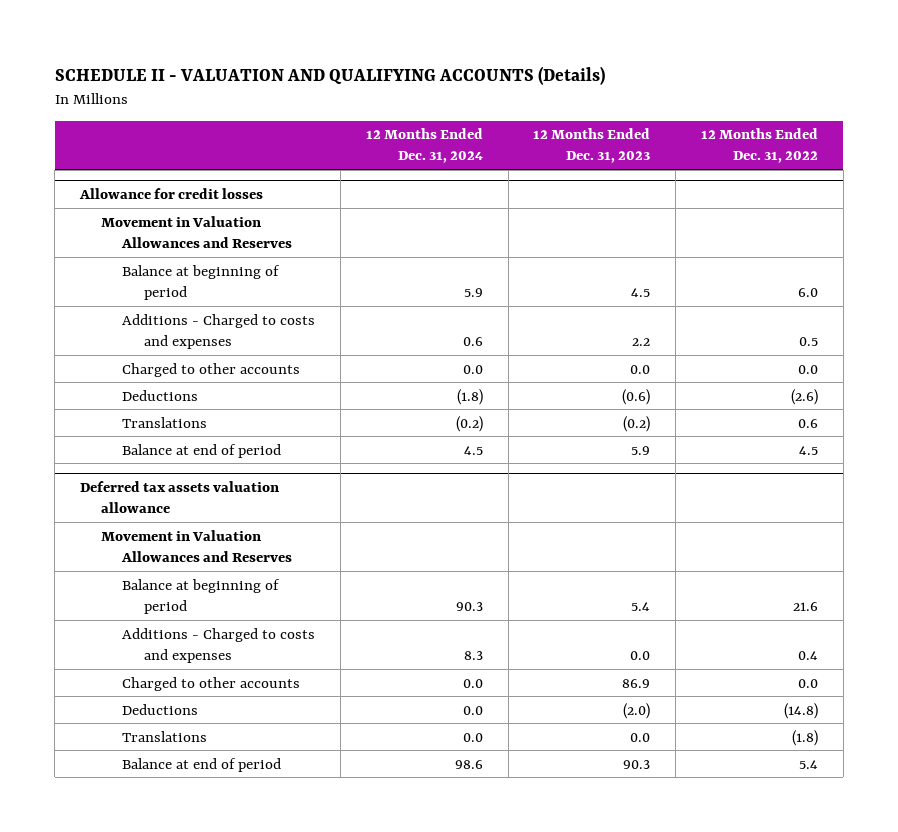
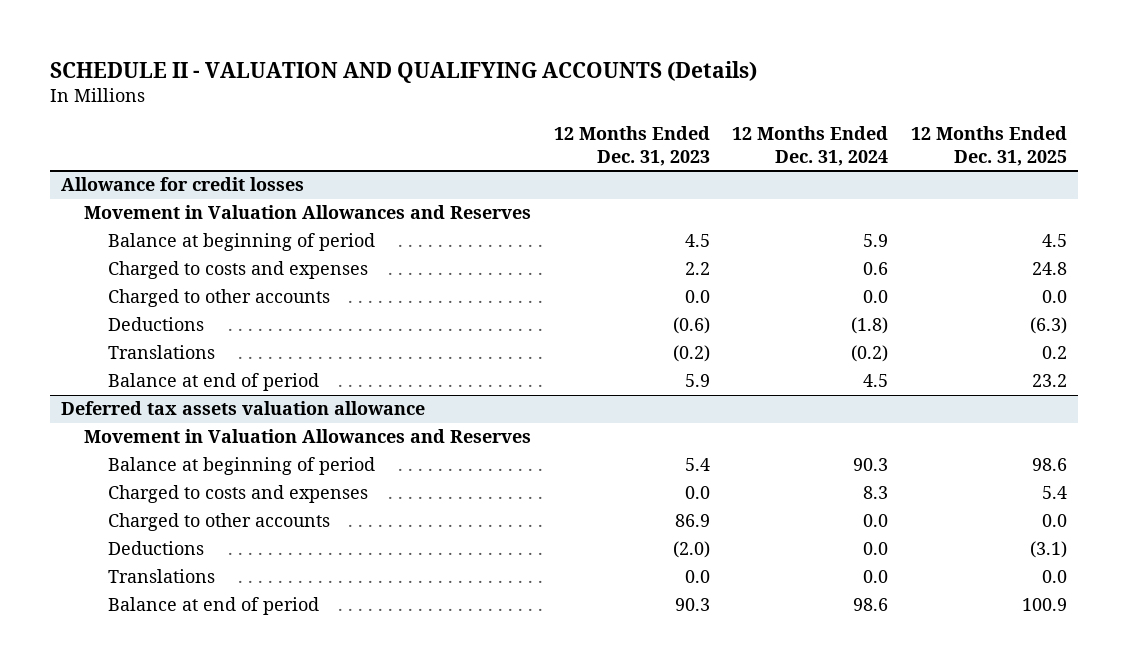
- | 12 Months Ended Dec. 31, 2024 | 12 Months Ended Dec. 31, 2023 | 12 Months Ended Dec. 31, 2022
+ | 12 Months Ended Dec. 31, 2023 | 12 Months Ended Dec. 31, 2024 | 12 Months Ended Dec. 31, 2025
@ Allowance for credit losses
- Additions - Charged to costs and expenses | 0.6 | 2.2 | 0.5
+ Charged to costs and expenses | 2.2 | 0.6 | 24.8
@ Deferred tax assets valuation allowance
- Additions - Charged to costs and expenses | 8.3 | 0.0 | 0.4
+ Charged to costs and expenses | 0.0 | 8.3 | 5.4

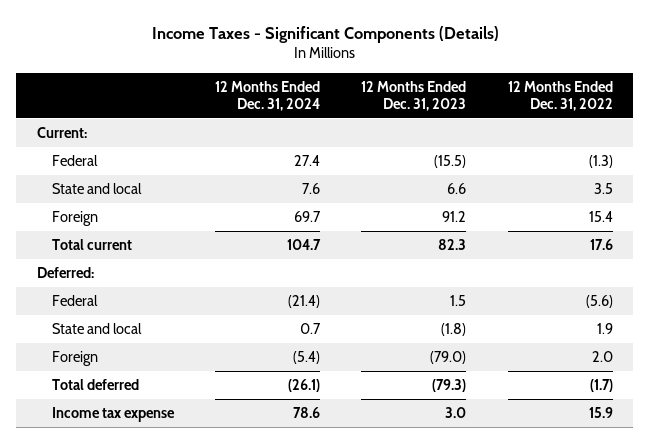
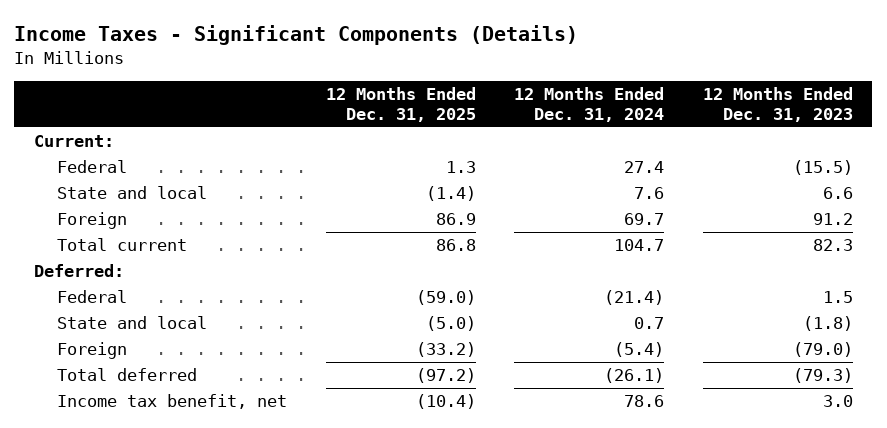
- | 12 Months Ended Dec. 31, 2024 | 12 Months Ended Dec. 31, 2023 | 12 Months Ended Dec. 31, 2022
+ | 12 Months Ended Dec. 31, 2025 | 12 Months Ended Dec. 31, 2024 | 12 Months Ended Dec. 31, 2023
- Income tax expense | 78.6 | 3.0 | 15.9
+ Income tax benefit, net | (10.4) | 78.6 | 3.0

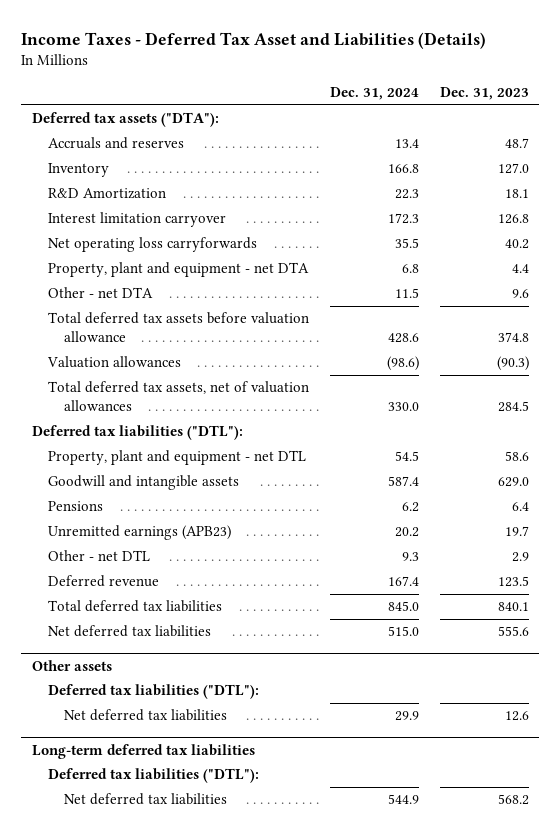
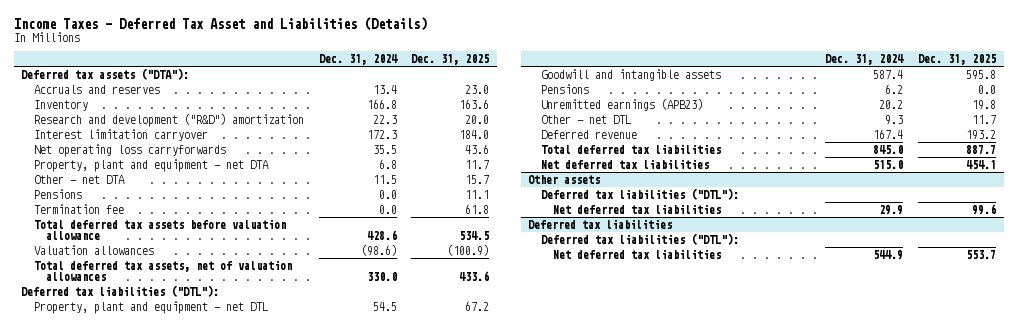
- | Dec. 31, 2024 | Dec. 31, 2023
+ | Dec. 31, 2024 | Dec. 31, 2025
- R&D Amortization | 22.3 | 18.1
+ Research and development ("R&D") amortization | 22.3 | 20.0
+ Pensions | 0.0 | 11.1
+ Termination fee | 0.0 | 61.8
- Long-term deferred tax liabilities
+ Deferred tax liabilities

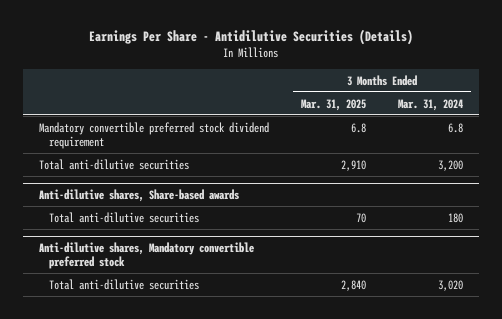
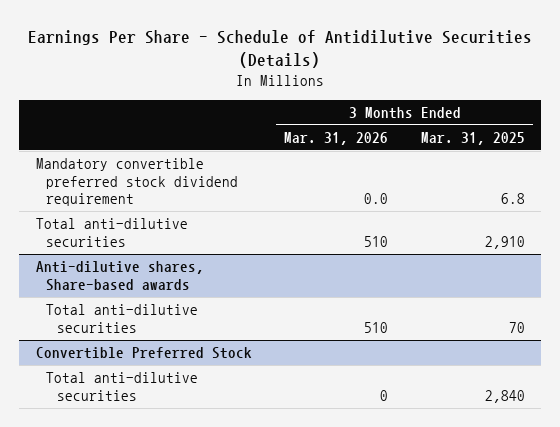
- Earnings Per Share - Antidilutive Securities (Details)
+ Earnings Per Share - Schedule of Antidilutive Securities (Details)
- | 3 Months Ended Mar. 31, 2025 | 3 Months Ended Mar. 31, 2024
+ | 3 Months Ended Mar. 31, 2026 | 3 Months Ended Mar. 31, 2025
- Anti-dilutive shares, Mandatory convertible preferred stock
+ Convertible Preferred Stock

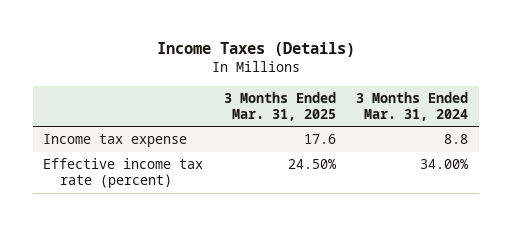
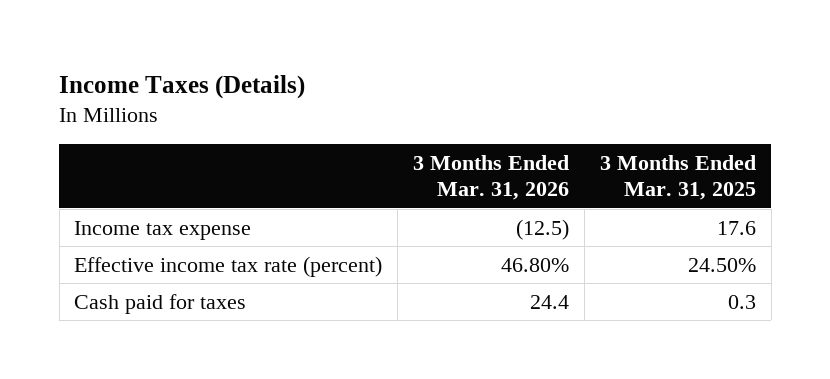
- | 3 Months Ended Mar. 31, 2025 | 3 Months Ended Mar. 31, 2024
+ | 3 Months Ended Mar. 31, 2026 | 3 Months Ended Mar. 31, 2025
+ Cash paid for taxes | 24.4 | 0.3

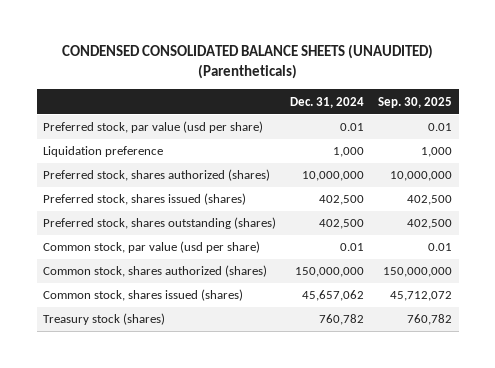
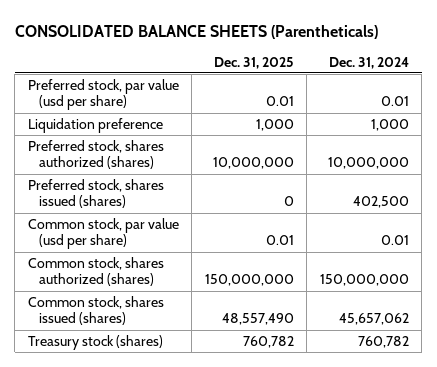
- CONDENSED CONSOLIDATED BALANCE SHEETS (UNAUDITED) (Parentheticals)
+ CONSOLIDATED BALANCE SHEETS (Parentheticals)
- | Dec. 31, 2024 | Sep. 30, 2025
+ | Dec. 31, 2025 | Dec. 31, 2024
- Preferred stock, shares outstanding (shares) | 402,500 | 402,500

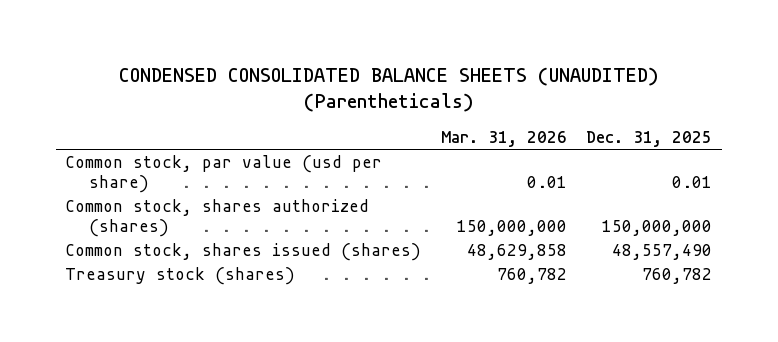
- CONSOLIDATED BALANCE SHEETS (Parentheticals)
+ CONDENSED CONSOLIDATED BALANCE SHEETS (UNAUDITED) (Parentheticals)
- | Dec. 31, 2025 | Dec. 31, 2024
+ | Mar. 31, 2026 | Dec. 31, 2025
- Preferred stock, par value (usd per share) | 0.01 | 0.01
- Liquidation preference | 1,000 | 1,000
- Preferred stock, shares authorized (shares) | 10,000,000 | 10,000,000
- Preferred stock, shares issued (shares) | 0 | 402,500

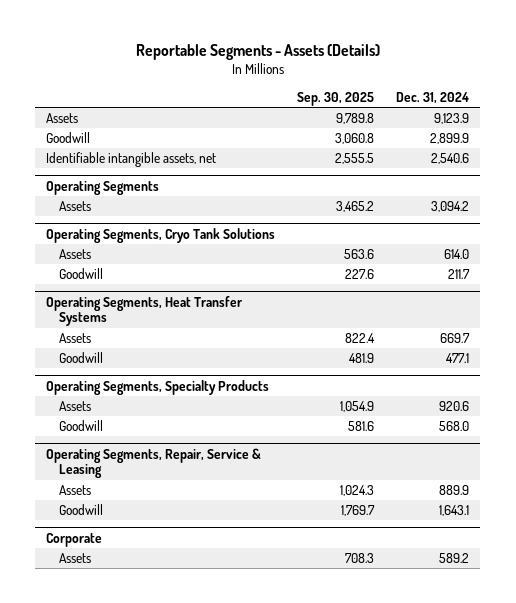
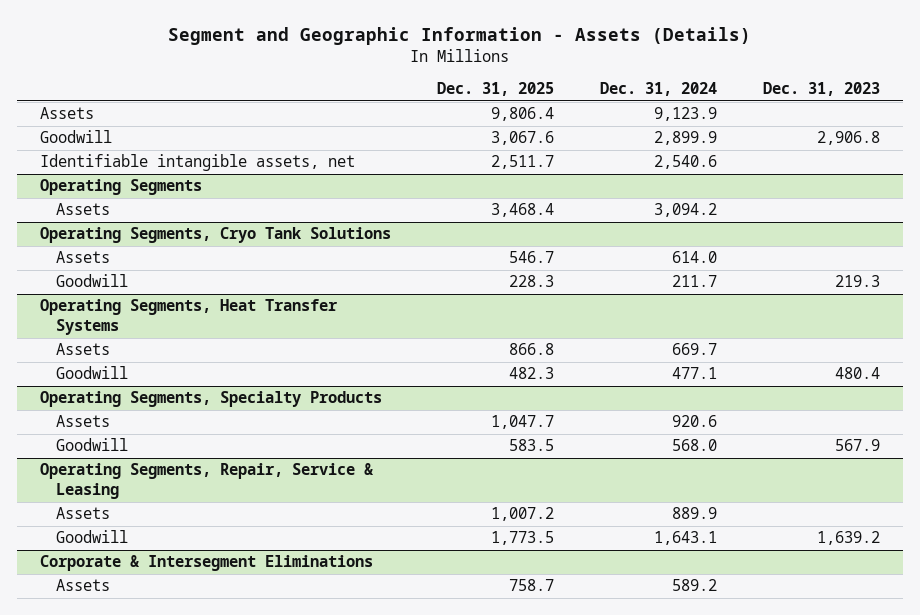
- Reportable Segments - Assets (Details)
+ Segment and Geographic Information - Assets (Details)
- | Sep. 30, 2025 | Dec. 31, 2024
+ | Dec. 31, 2025 | Dec. 31, 2024 | Dec. 31, 2023
- Corporate
+ Corporate & Intersegment Eliminations

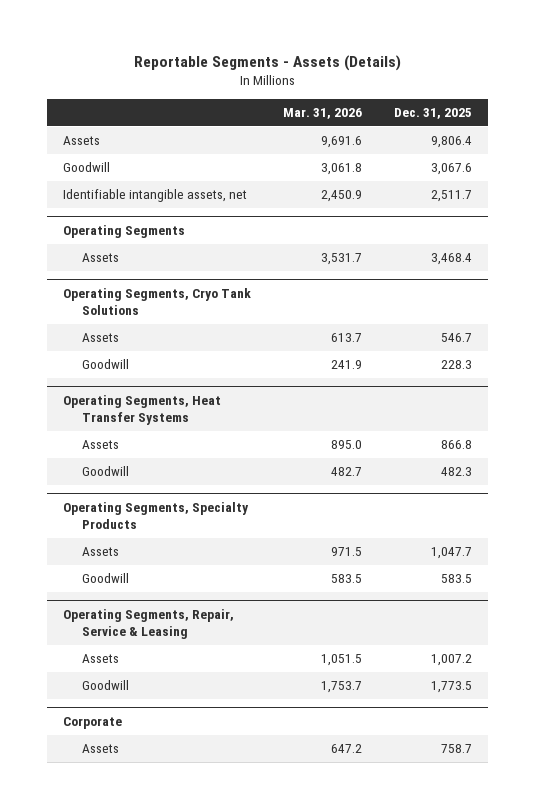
- Segment and Geographic Information - Assets (Details)
+ Reportable Segments - Assets (Details)
- | Dec. 31, 2025 | Dec. 31, 2024 | Dec. 31, 2023
+ | Mar. 31, 2026 | Dec. 31, 2025
- Corporate & Intersegment Eliminations
+ Corporate

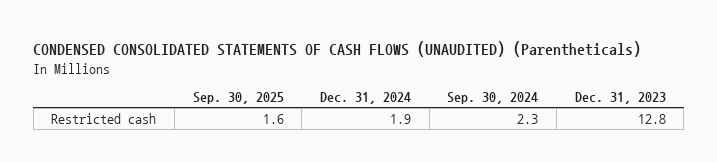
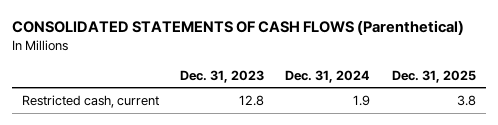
- CONDENSED CONSOLIDATED STATEMENTS OF CASH FLOWS (UNAUDITED) (Parentheticals)
+ CONSOLIDATED STATEMENTS OF CASH FLOWS (Parenthetical)
- | Sep. 30, 2025 | Dec. 31, 2024 | Sep. 30, 2024 | Dec. 31, 2023
+ | Dec. 31, 2023 | Dec. 31, 2024 | Dec. 31, 2025
- Restricted cash | 1.6 | 1.9 | 2.3 | 12.8
+ Restricted cash, current | 12.8 | 1.9 | 3.8

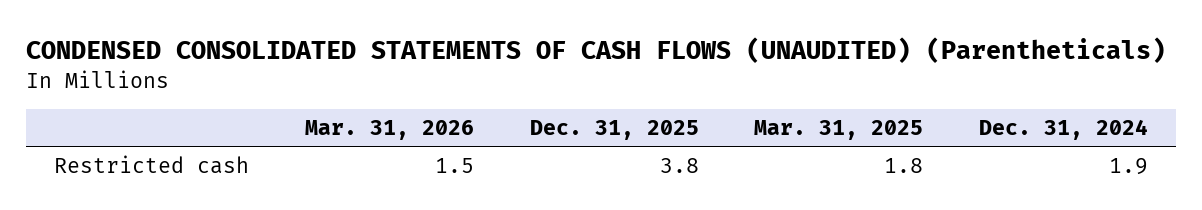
- CONSOLIDATED STATEMENTS OF CASH FLOWS (Parenthetical)
+ CONDENSED CONSOLIDATED STATEMENTS OF CASH FLOWS (UNAUDITED) (Parentheticals)
- | Dec. 31, 2023 | Dec. 31, 2024 | Dec. 31, 2025
+ | Mar. 31, 2026 | Dec. 31, 2025 | Mar. 31, 2025 | Dec. 31, 2024
- Restricted cash, current | 12.8 | 1.9 | 3.8
+ Restricted cash | 1.5 | 3.8 | 1.8 | 1.9

